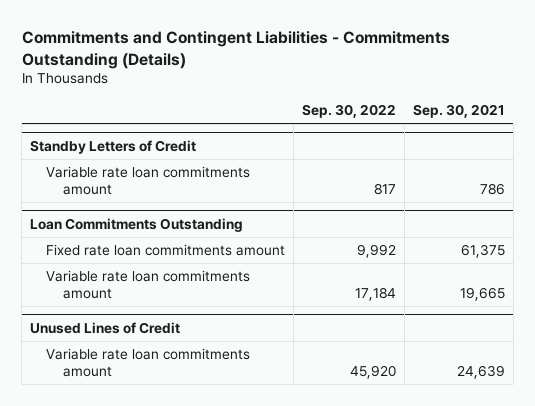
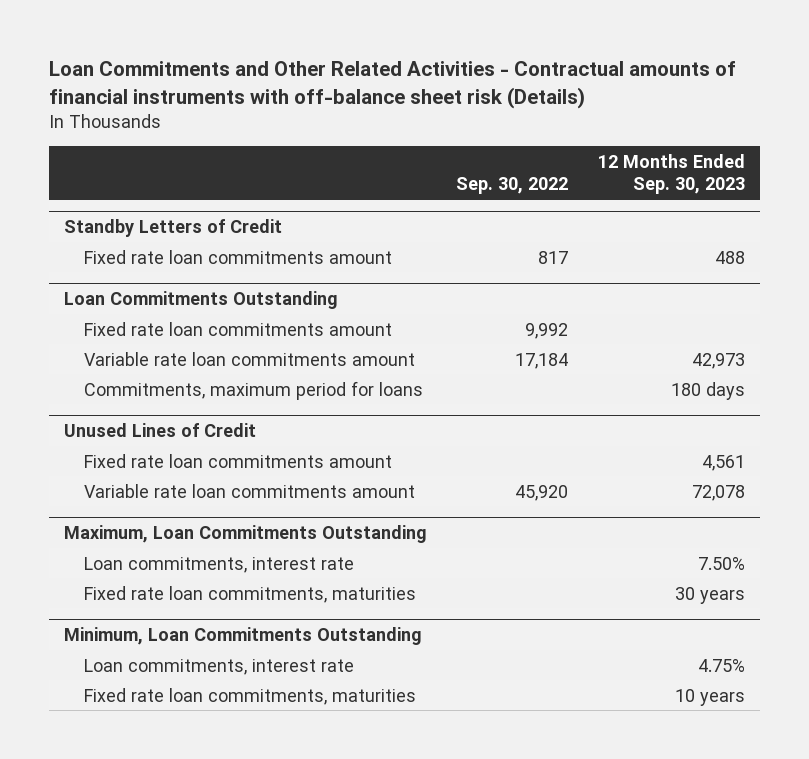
- Commitments and Contingent Liabilities - Commitments Outstanding (Details)
+ Loan Commitments and Other Related Activities - Contractual amounts of financial instruments with off-balance sheet risk (Details)
- | Sep. 30, 2022 | Sep. 30, 2021
+ | Sep. 30, 2022 | 12 Months Ended Sep. 30, 2023
@ Standby Letters of Credit
- Variable rate loan commitments amount | 817 | 786
+ Fixed rate loan commitments amount | 817 | 488
@ Loan Commitments Outstanding
+ Commitments, maximum period for loans | | 180 days
@ Unused Lines of Credit
+ Fixed rate loan commitments amount | | 4,561
+ Maximum, Loan Commitments Outstanding
+ Loan commitments, interest rate | | 7.50%
+ Fixed rate loan commitments, maturities | | 30 years
+ Minimum, Loan Commitments Outstanding
+ Loan commitments, interest rate | | 4.75%
+ Fixed rate loan commitments, maturities | | 10 years

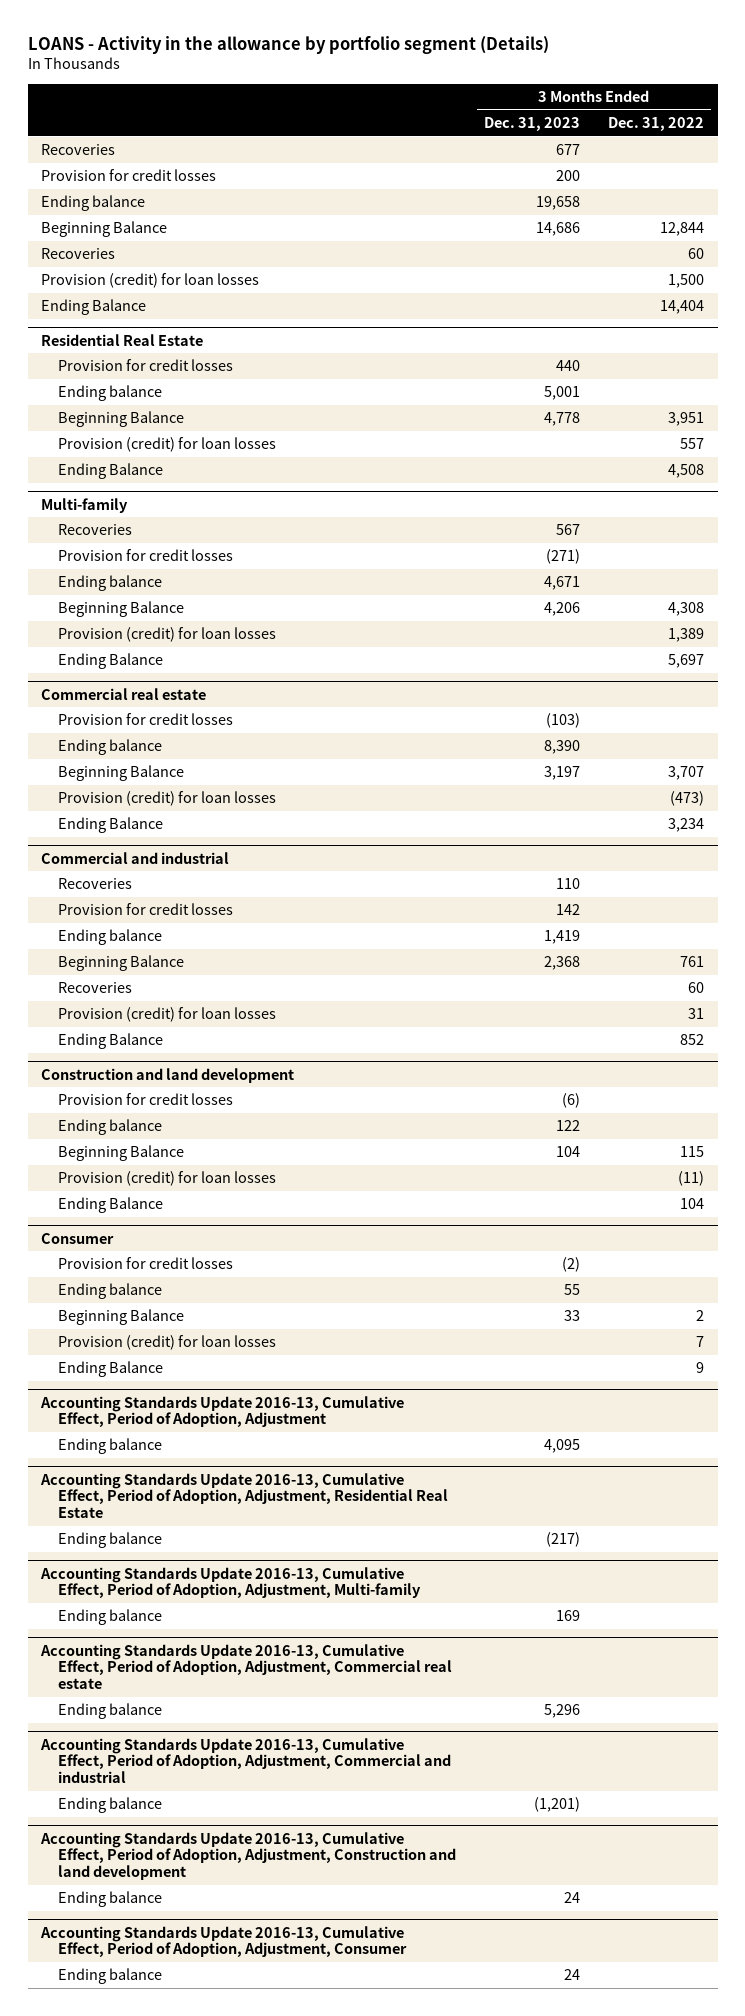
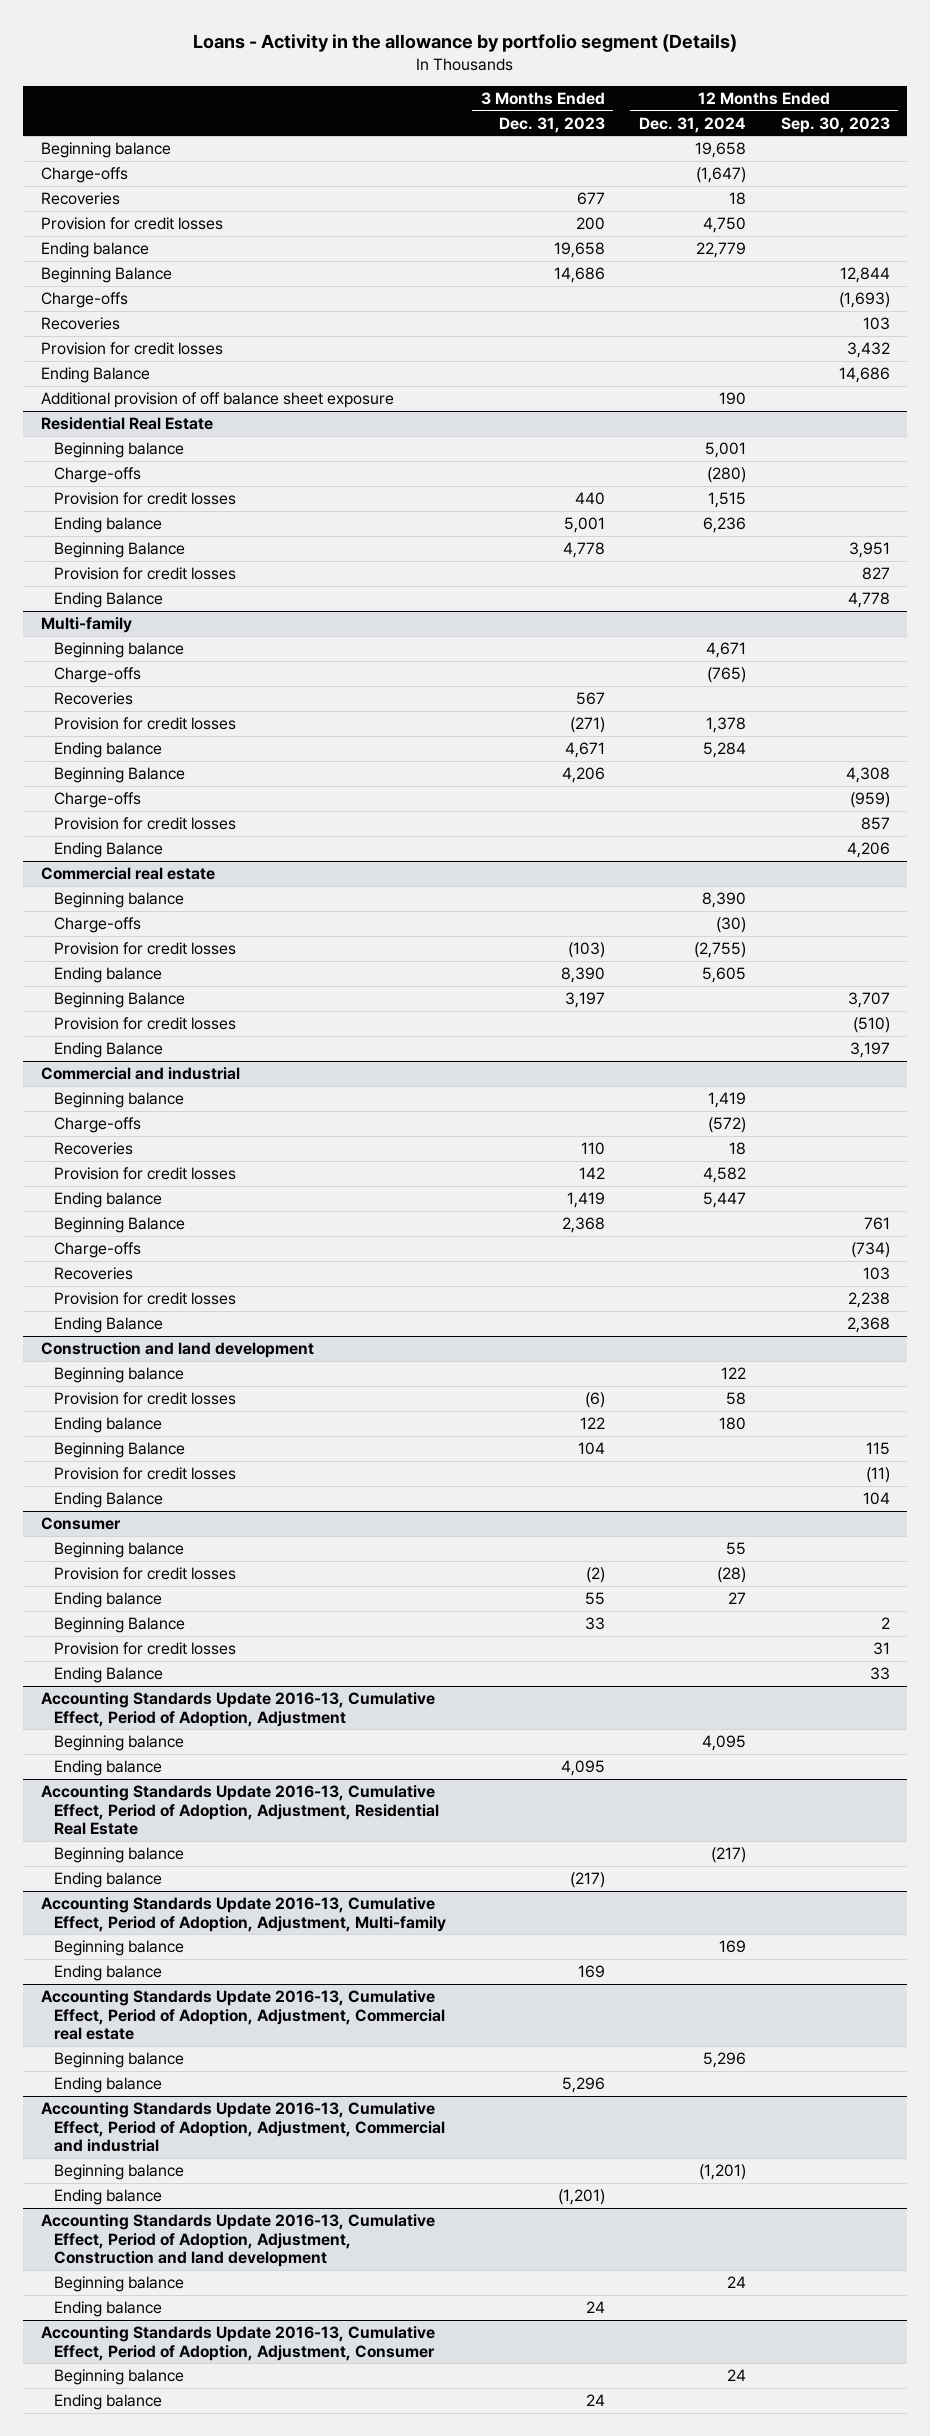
- LOANS - Activity in the allowance by portfolio segment (Details)
+ Loans - Activity in the allowance by portfolio segment (Details)
- | 3 Months Ended Dec. 31, 2023 | 3 Months Ended Dec. 31, 2022
+ | 3 Months Ended Dec. 31, 2023 | 12 Months Ended Dec. 31, 2024 | 12 Months Ended Sep. 30, 2023
+ Beginning balance | | 19,658 |
+ Charge-offs | | (1,647) |
+ Charge-offs | | | (1,693)
- Provision (credit) for loan losses | | 1,500
+ Provision for credit losses | | | 3,432
+ Additional provision of off balance sheet exposure | | 190 |
@ Residential Real Estate
+ Beginning balance | | 5,001 |
+ Charge-offs | | (280) |
- Provision (credit) for loan losses | | 557
+ Provision for credit losses | | | 827
@ Multi-family
+ Beginning balance | | 4,671 |
+ Charge-offs | | (765) |
- Provision (credit) for loan losses | | 1,389
+ Charge-offs | | | (959)
+ Provision for credit losses | | | 857
@ Commercial real estate
+ Beginning balance | | 8,390 |
+ Charge-offs | | (30) |
- Provision (credit) for loan losses | | (473)
+ Provision for credit losses | | | (510)
@ Commercial and industrial
+ Beginning balance | | 1,419 |
+ Charge-offs | | (572) |
+ Charge-offs | | | (734)
- Provision (credit) for loan losses | | 31
+ Provision for credit losses | | | 2,238
@ Construction and land development
+ Beginning balance | | 122 |
- Provision (credit) for loan losses | | (11)
+ Provision for credit losses | | | (11)
@ Consumer
+ Beginning balance | | 55 |
- Provision (credit) for loan losses | | 7
+ Provision for credit losses | | | 31
@ Accounting Standards Update 2016-13, Cumulative Effect, Period of Adoption, Adjustment
+ Beginning balance | | 4,095 |
@ Accounting Standards Update 2016-13, Cumulative Effect, Period of Adoption, Adjustment, Residential Real Estate
+ Beginning balance | | (217) |
@ Accounting Standards Update 2016-13, Cumulative Effect, Period of Adoption, Adjustment, Multi-family
+ Beginning balance | | 169 |
@ Accounting Standards Update 2016-13, Cumulative Effect, Period of Adoption, Adjustment, Commercial real estate
+ Beginning balance | | 5,296 |
@ Accounting Standards Update 2016-13, Cumulative Effect, Period of Adoption, Adjustment, Commercial and industrial
+ Beginning balance | | (1,201) |
@ Accounting Standards Update 2016-13, Cumulative Effect, Period of Adoption, Adjustment, Construction and land development
+ Beginning balance | | 24 |
@ Accounting Standards Update 2016-13, Cumulative Effect, Period of Adoption, Adjustment, Consumer
+ Beginning balance | | 24 |

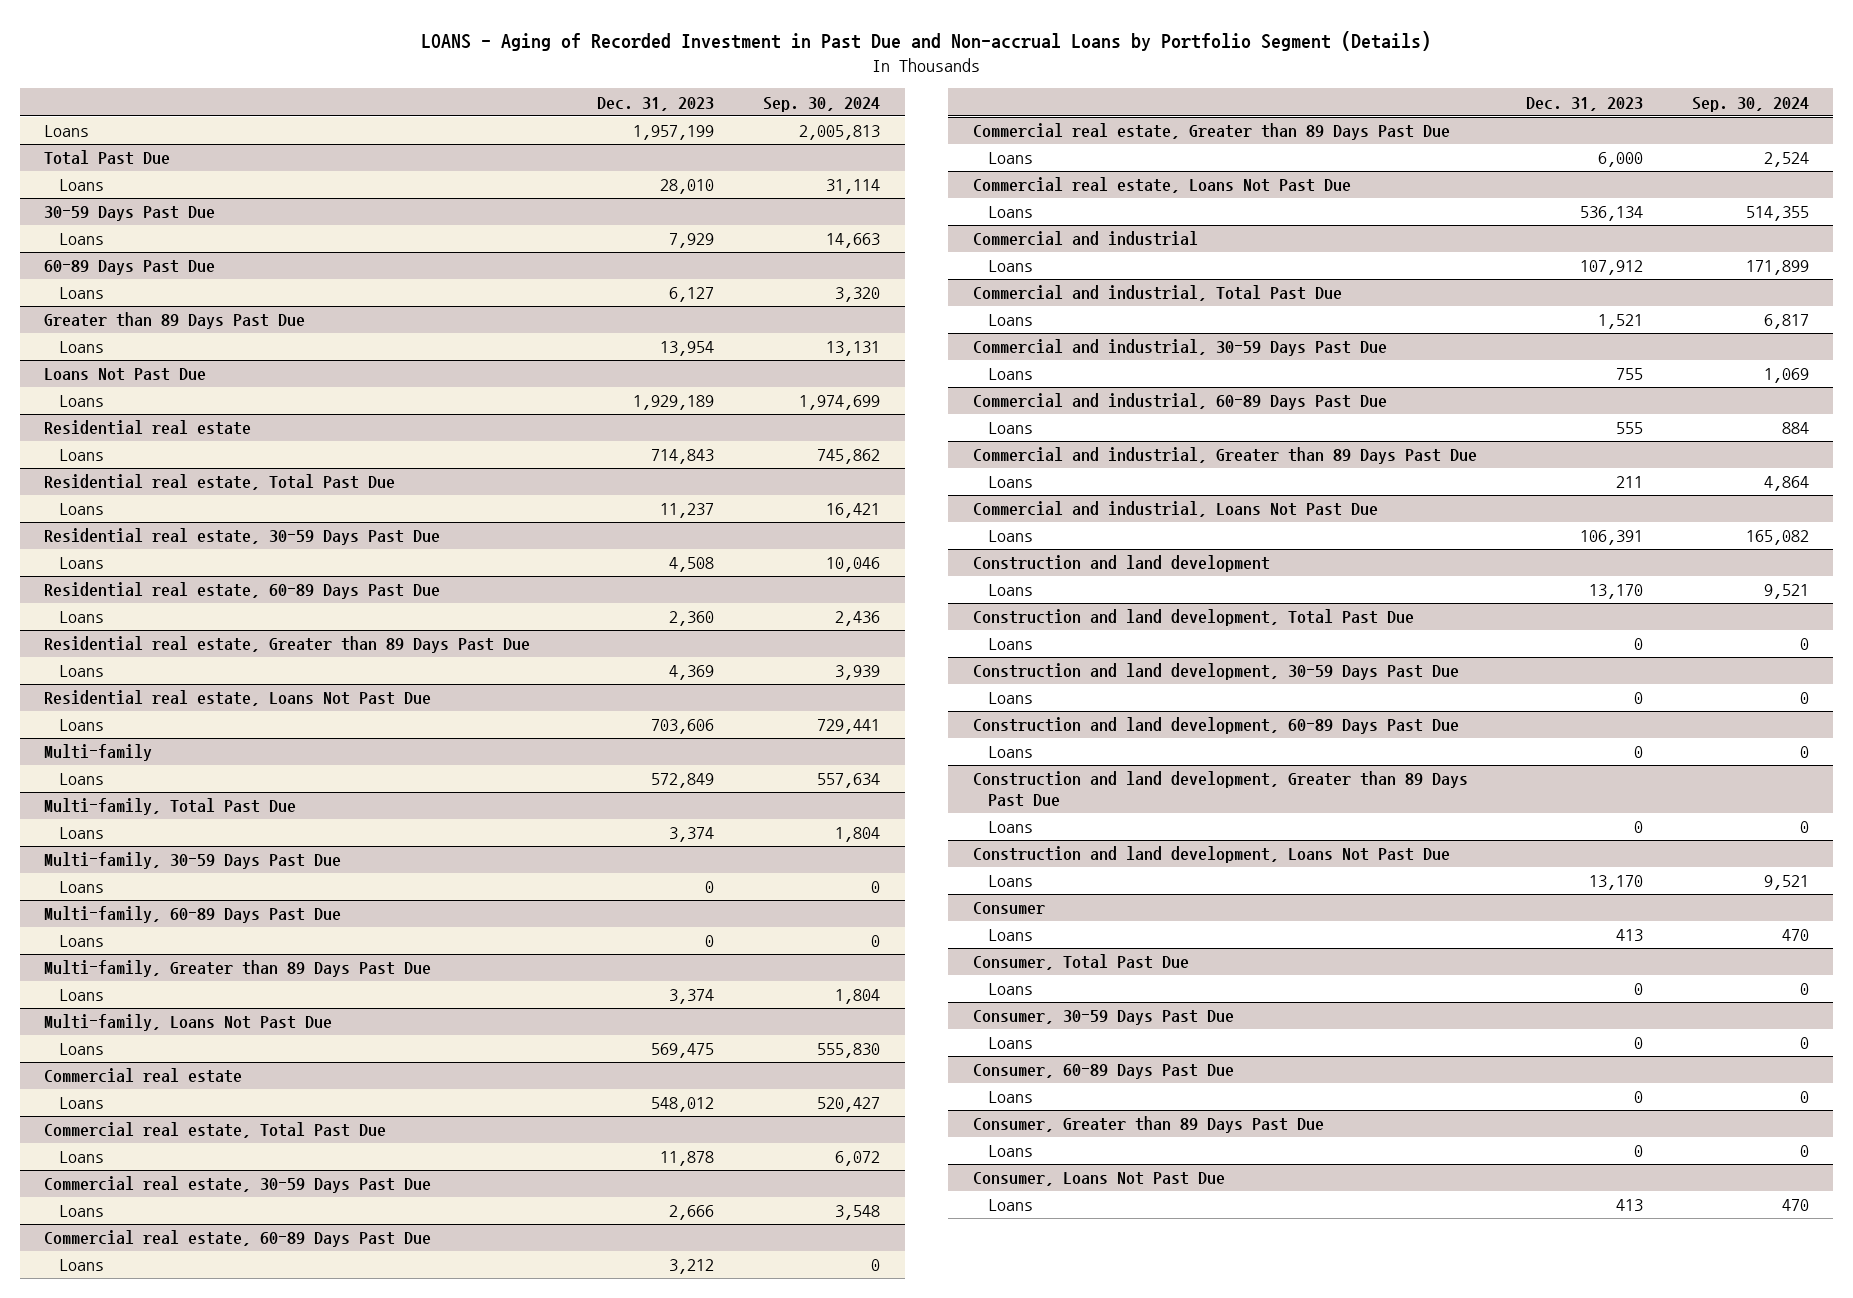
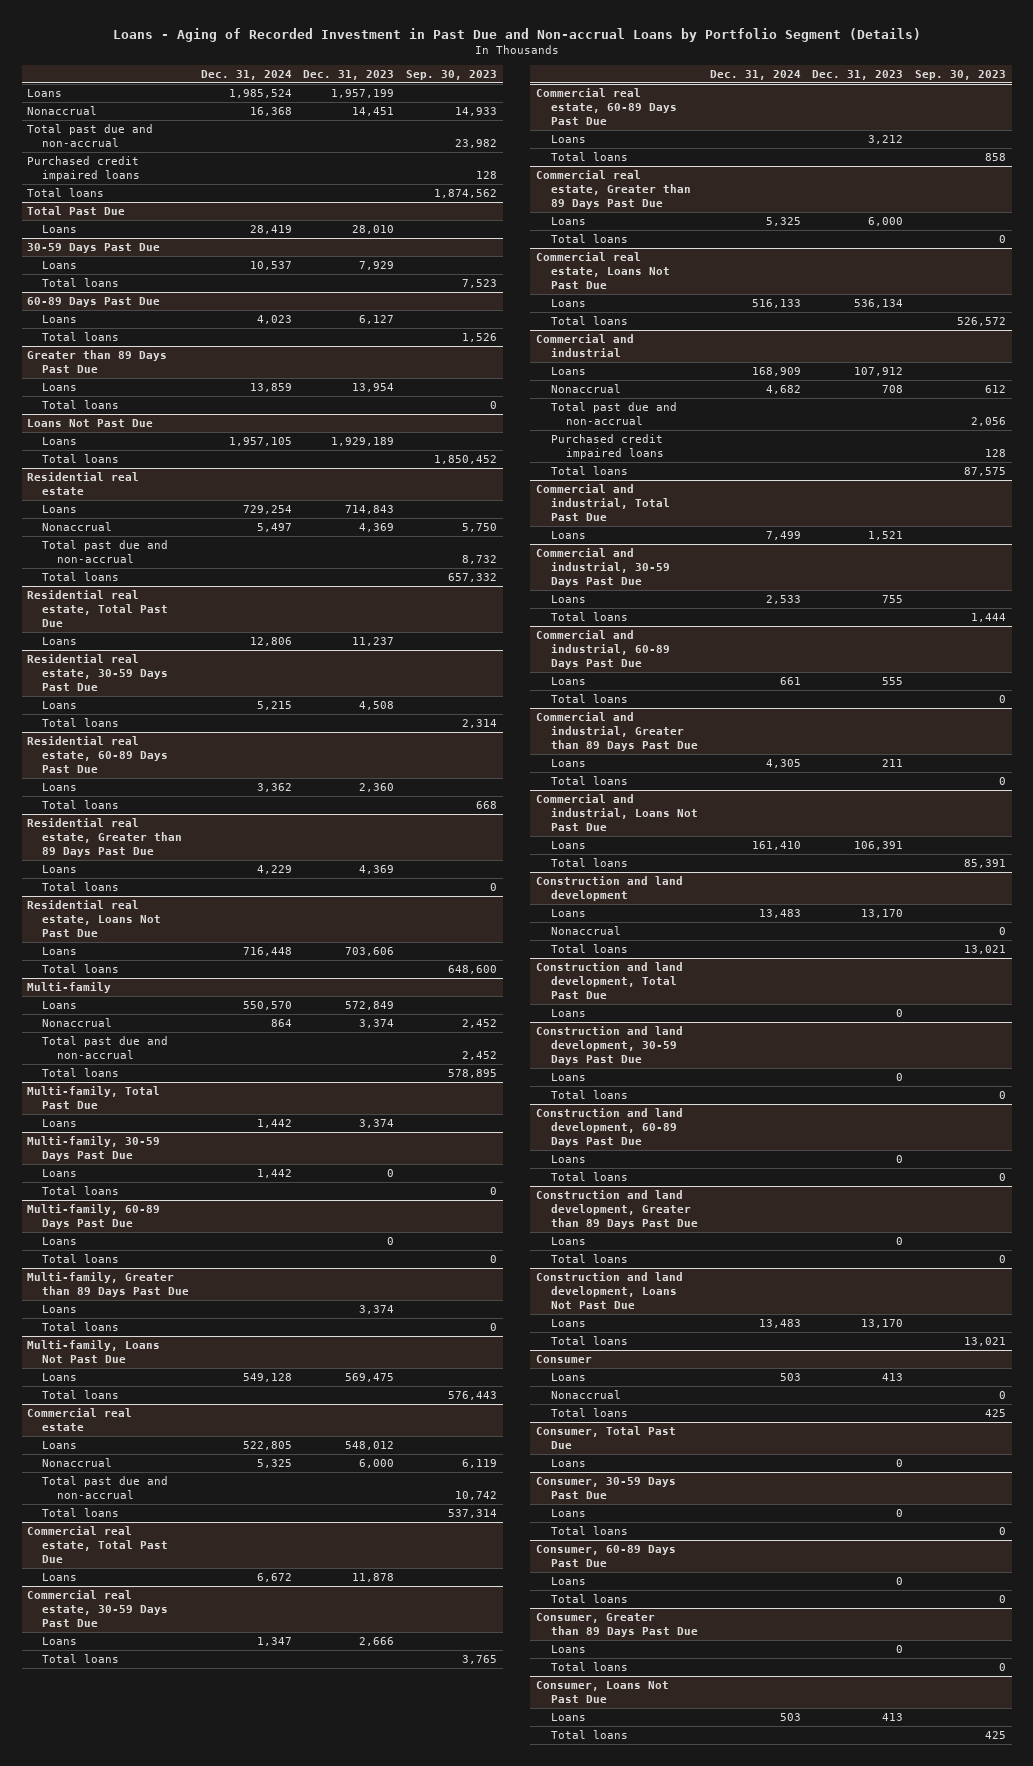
- LOANS - Aging of Recorded Investment in Past Due and Non-accrual Loans by Portfolio Segment (Details)
+ Loans - Aging of Recorded Investment in Past Due and Non-accrual Loans by Portfolio Segment (Details)
- | Dec. 31, 2023 | Sep. 30, 2024
+ | Dec. 31, 2024 | Dec. 31, 2023 | Sep. 30, 2023
+ Nonaccrual | 16,368 | 14,451 | 14,933
+ Total past due and non-accrual | | | 23,982
+ Purchased credit impaired loans | | | 128
+ Total loans | | | 1,874,562
@ 30-59 Days Past Due
+ Total loans | | | 7,523
@ 60-89 Days Past Due
+ Total loans | | | 1,526
@ Greater than 89 Days Past Due
+ Total loans | | | 0
@ Loans Not Past Due
+ Total loans | | | 1,850,452
@ Residential real estate
+ Nonaccrual | 5,497 | 4,369 | 5,750
+ Total past due and non-accrual | | | 8,732
+ Total loans | | | 657,332
@ Residential real estate, 30-59 Days Past Due
+ Total loans | | | 2,314
@ Residential real estate, 60-89 Days Past Due
+ Total loans | | | 668
@ Residential real estate, Greater than 89 Days Past Due
+ Total loans | | | 0
@ Residential real estate, Loans Not Past Due
+ Total loans | | | 648,600
@ Multi-family
+ Nonaccrual | 864 | 3,374 | 2,452
+ Total past due and non-accrual | | | 2,452
+ Total loans | | | 578,895
@ Multi-family, 30-59 Days Past Due
+ Total loans | | | 0
@ Multi-family, 60-89 Days Past Due
+ Total loans | | | 0
@ Multi-family, Greater than 89 Days Past Due
+ Total loans | | | 0
@ Multi-family, Loans Not Past Due
+ Total loans | | | 576,443
@ Commercial real estate
+ Nonaccrual | 5,325 | 6,000 | 6,119
+ Total past due and non-accrual | | | 10,742
+ Total loans | | | 537,314
@ Commercial real estate, 30-59 Days Past Due
+ Total loans | | | 3,765
@ Commercial real estate, 60-89 Days Past Due
+ Total loans | | | 858
@ Commercial real estate, Greater than 89 Days Past Due
+ Total loans | | | 0
@ Commercial real estate, Loans Not Past Due
+ Total loans | | | 526,572
@ Commercial and industrial
+ Nonaccrual | 4,682 | 708 | 612
+ Total past due and non-accrual | | | 2,056
+ Purchased credit impaired loans | | | 128
+ Total loans | | | 87,575
@ Commercial and industrial, 30-59 Days Past Due
+ Total loans | | | 1,444
@ Commercial and industrial, 60-89 Days Past Due
+ Total loans | | | 0
@ Commercial and industrial, Greater than 89 Days Past Due
+ Total loans | | | 0
@ Commercial and industrial, Loans Not Past Due
+ Total loans | | | 85,391
@ Construction and land development
+ Nonaccrual | | | 0
+ Total loans | | | 13,021
@ Construction and land development, 30-59 Days Past Due
+ Total loans | | | 0
@ Construction and land development, 60-89 Days Past Due
+ Total loans | | | 0
@ Construction and land development, Greater than 89 Days Past Due
+ Total loans | | | 0
@ Construction and land development, Loans Not Past Due
+ Total loans | | | 13,021
@ Consumer
+ Nonaccrual | | | 0
+ Total loans | | | 425
@ Consumer, 30-59 Days Past Due
+ Total loans | | | 0
@ Consumer, 60-89 Days Past Due
+ Total loans | | | 0
@ Consumer, Greater than 89 Days Past Due
+ Total loans | | | 0
@ Consumer, Loans Not Past Due
+ Total loans | | | 425

